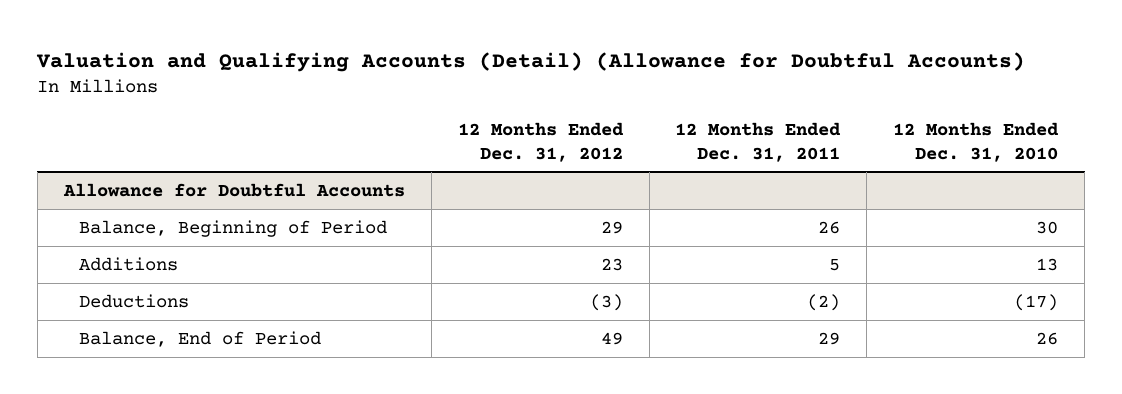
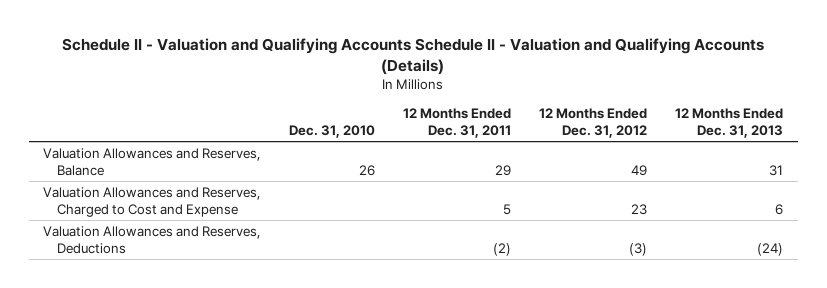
- Valuation and Qualifying Accounts (Detail) (Allowance for Doubtful Accounts)
+ Schedule II - Valuation and Qualifying Accounts Schedule II - Valuation and Qualifying Accounts (Details)
- | 12 Months Ended Dec. 31, 2012 | 12 Months Ended Dec. 31, 2011 | 12 Months Ended Dec. 31, 2010
+ | Dec. 31, 2010 | 12 Months Ended Dec. 31, 2011 | 12 Months Ended Dec. 31, 2012 | 12 Months Ended Dec. 31, 2013
- Allowance for Doubtful Accounts
- Balance, Beginning of Period | 29 | 26 | 30
- Additions | 23 | 5 | 13
- Deductions | (3) | (2) | (17)
- Balance, End of Period | 49 | 29 | 26
+ Valuation Allowances and Reserves, Balance | 26 | 29 | 49 | 31
+ Valuation Allowances and Reserves, Charged to Cost and Expense | | 5 | 23 | 6
+ Valuation Allowances and Reserves, Deductions | | (2) | (3) | (24)

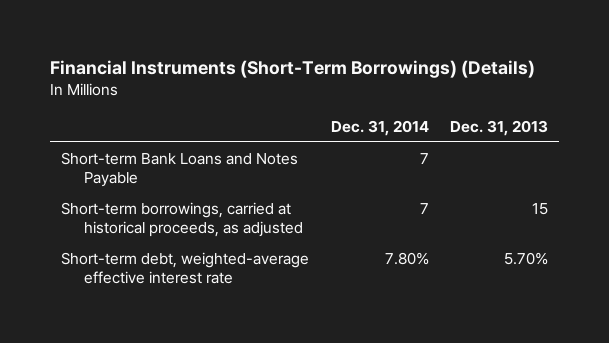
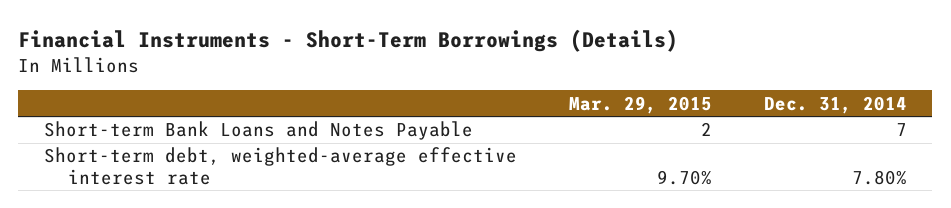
- Financial Instruments (Short-Term Borrowings) (Details)
+ Financial Instruments - Short-Term Borrowings (Details)
- | Dec. 31, 2014 | Dec. 31, 2013
+ | Mar. 29, 2015 | Dec. 31, 2014
- Short-term borrowings, carried at historical proceeds, as adjusted | 7 | 15

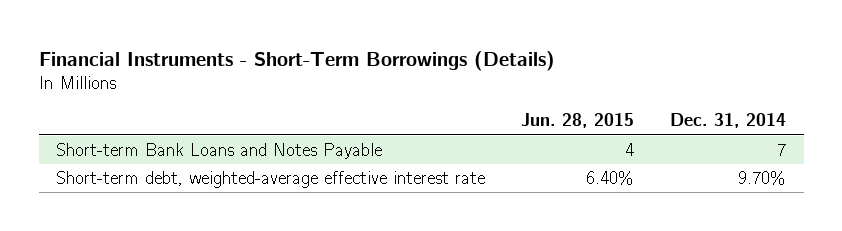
- | Mar. 29, 2015 | Dec. 31, 2014
+ | Jun. 28, 2015 | Dec. 31, 2014
- Short-term debt, weighted-average effective interest rate | 9.70% | 7.80%
+ Short-term debt, weighted-average effective interest rate | 6.40% | 9.70%

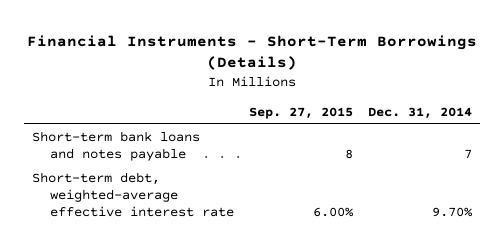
- | Jun. 28, 2015 | Dec. 31, 2014
+ | Sep. 27, 2015 | Dec. 31, 2014
- Short-term Bank Loans and Notes Payable | 4 | 7
+ Short-term bank loans and notes payable | 8 | 7

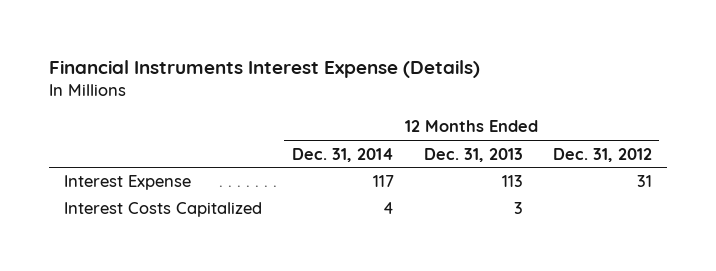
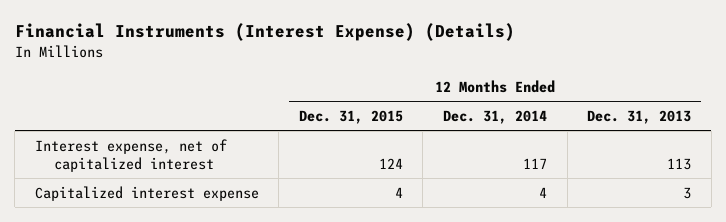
- Financial Instruments Interest Expense (Details)
+ Financial Instruments (Interest Expense) (Details)
- | 12 Months Ended Dec. 31, 2014 | 12 Months Ended Dec. 31, 2013 | 12 Months Ended Dec. 31, 2012
+ | 12 Months Ended Dec. 31, 2015 | 12 Months Ended Dec. 31, 2014 | 12 Months Ended Dec. 31, 2013
- Interest Expense | 117 | 113 | 31
- Interest Costs Capitalized | 4 | 3 |
+ Interest expense, net of capitalized interest | 124 | 117 | 113
+ Capitalized interest expense | 4 | 4 | 3

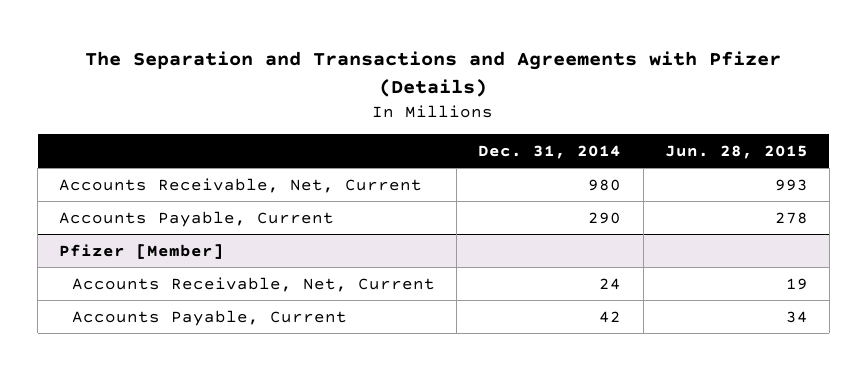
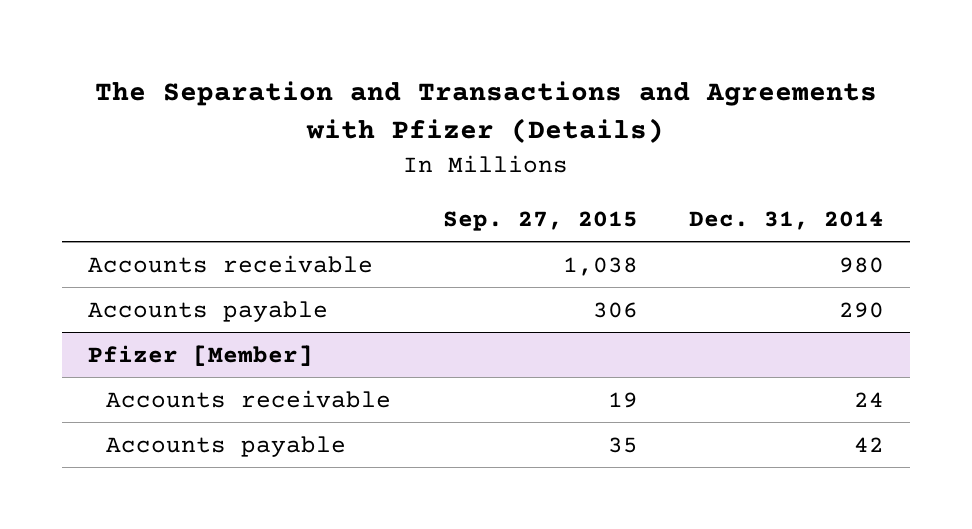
- | Dec. 31, 2014 | Jun. 28, 2015
+ | Sep. 27, 2015 | Dec. 31, 2014
- Accounts Receivable, Net, Current | 980 | 993
- Accounts Payable, Current | 290 | 278
+ Accounts receivable | 1,038 | 980
+ Accounts payable | 306 | 290
@ Pfizer [Member]
- Accounts Receivable, Net, Current | 24 | 19
- Accounts Payable, Current | 42 | 34
+ Accounts receivable | 19 | 24
+ Accounts payable | 35 | 42

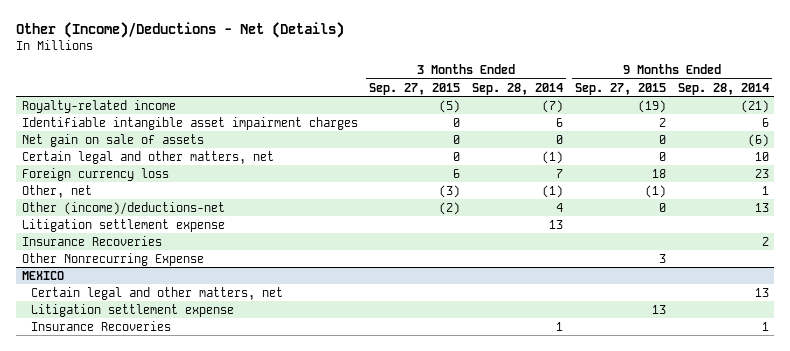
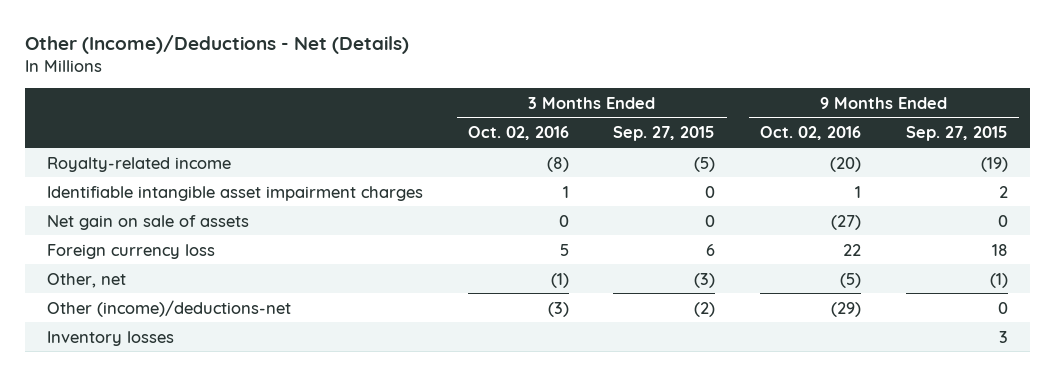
- | 3 Months Ended Sep. 27, 2015 | 3 Months Ended Sep. 28, 2014 | 9 Months Ended Sep. 27, 2015 | 9 Months Ended Sep. 28, 2014
+ | 3 Months Ended Oct. 02, 2016 | 3 Months Ended Sep. 27, 2015 | 9 Months Ended Oct. 02, 2016 | 9 Months Ended Sep. 27, 2015
- Certain legal and other matters, net | 0 | (1) | 0 | 10
- Litigation settlement expense | | 13 | |
- Insurance Recoveries | | | | 2
- Other Nonrecurring Expense | | | 3 |
- MEXICO
- Certain legal and other matters, net | | | | 13
- Litigation settlement expense | | | 13 |
- Insurance Recoveries | | 1 | | 1
+ Inventory losses | | | | 3

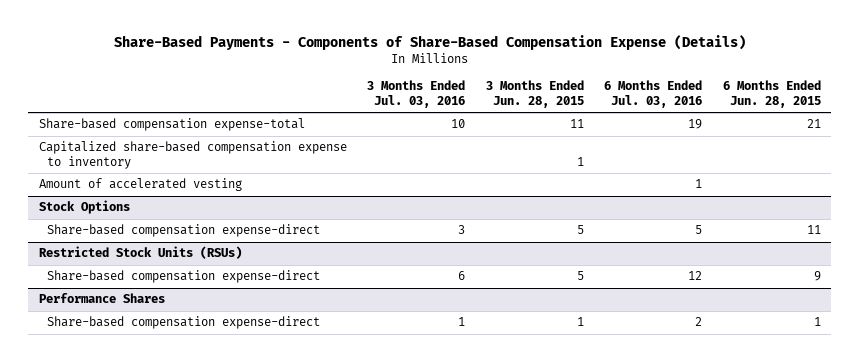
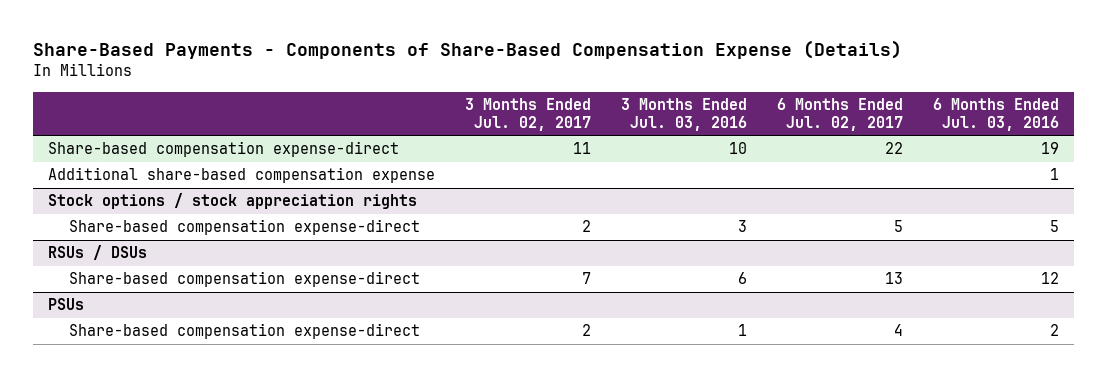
- | 3 Months Ended Jul. 03, 2016 | 3 Months Ended Jun. 28, 2015 | 6 Months Ended Jul. 03, 2016 | 6 Months Ended Jun. 28, 2015
+ | 3 Months Ended Jul. 02, 2017 | 3 Months Ended Jul. 03, 2016 | 6 Months Ended Jul. 02, 2017 | 6 Months Ended Jul. 03, 2016
- Share-based compensation expense-total | 10 | 11 | 19 | 21
- Capitalized share-based compensation expense to inventory | | 1 | |
- Amount of accelerated vesting | | | 1 |
- Stock Options
+ Share-based compensation expense-direct | 11 | 10 | 22 | 19
+ Additional share-based compensation expense | | | | 1
+ Stock options / stock appreciation rights
- Restricted Stock Units (RSUs)
+ RSUs / DSUs
- Performance Shares
+ PSUs

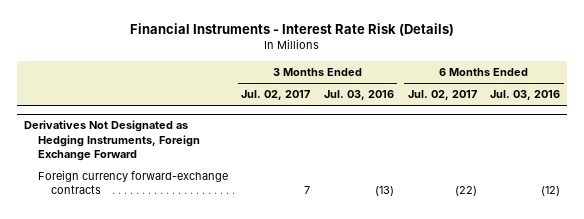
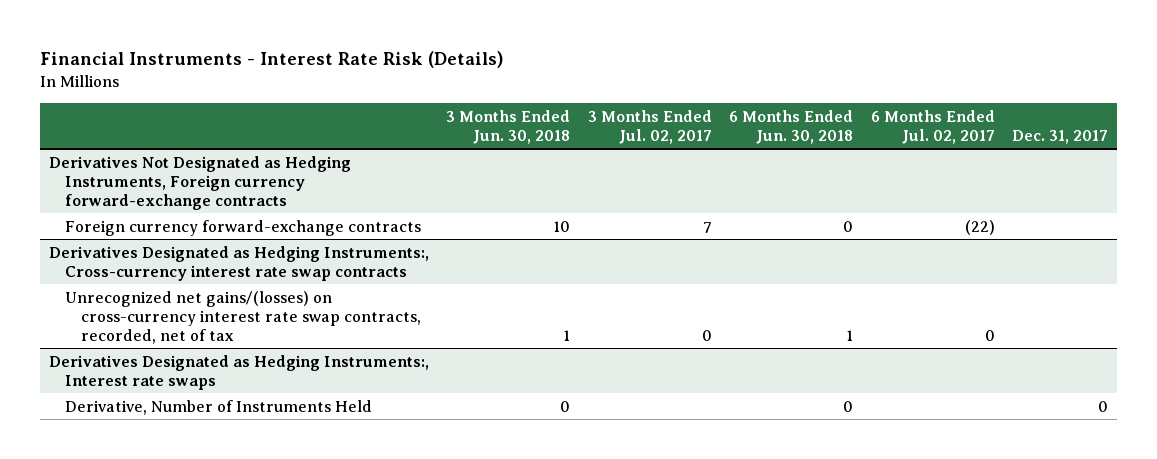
- | 3 Months Ended Jul. 02, 2017 | 3 Months Ended Jul. 03, 2016 | 6 Months Ended Jul. 02, 2017 | 6 Months Ended Jul. 03, 2016
+ | 3 Months Ended Jun. 30, 2018 | 3 Months Ended Jul. 02, 2017 | 6 Months Ended Jun. 30, 2018 | 6 Months Ended Jul. 02, 2017 | Dec. 31, 2017
- Derivatives Not Designated as Hedging Instruments, Foreign Exchange Forward
+ Derivatives Not Designated as Hedging Instruments, Foreign currency forward-exchange contracts
+ Derivatives Designated as Hedging Instruments:, Cross-currency interest rate swap contracts
+ Unrecognized net gains/(losses) on cross-currency interest rate swap contracts, recorded, net of tax | 1 | 0 | 1 | 0 |
+ Derivatives Designated as Hedging Instruments:, Interest rate swaps
+ Derivative, Number of Instruments Held | 0 | | 0 | | 0

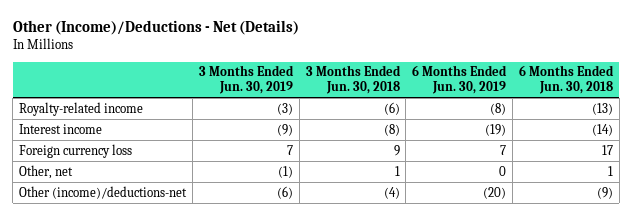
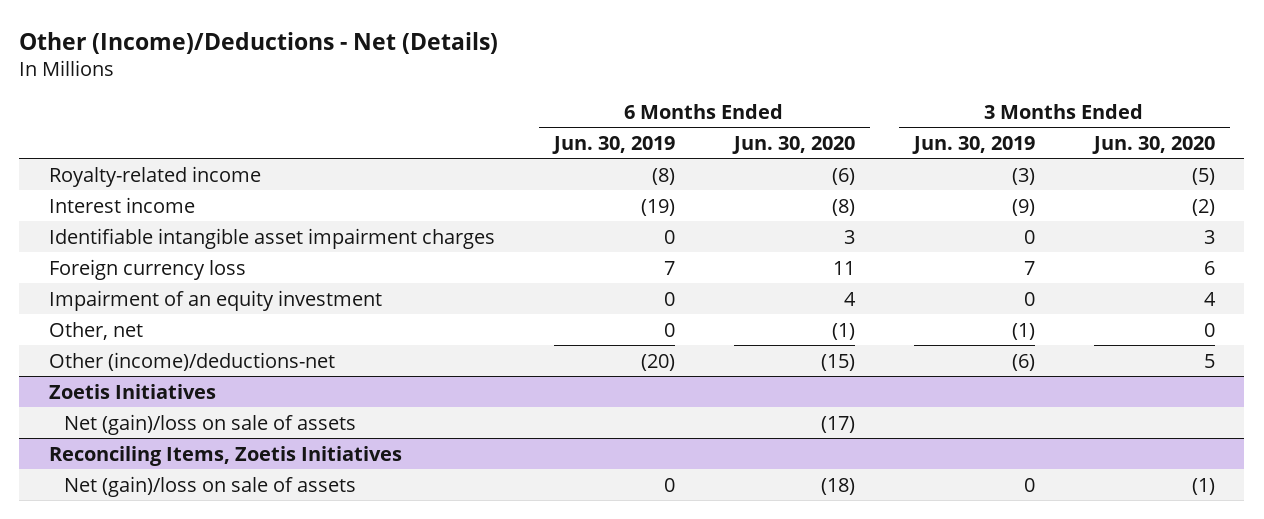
- | 3 Months Ended Jun. 30, 2019 | 3 Months Ended Jun. 30, 2018 | 6 Months Ended Jun. 30, 2019 | 6 Months Ended Jun. 30, 2018
+ | 6 Months Ended Jun. 30, 2019 | 6 Months Ended Jun. 30, 2020 | 3 Months Ended Jun. 30, 2019 | 3 Months Ended Jun. 30, 2020
+ Identifiable intangible asset impairment charges | 0 | 3 | 0 | 3
+ Impairment of an equity investment | 0 | 4 | 0 | 4
+ Zoetis Initiatives
+ Net (gain)/loss on sale of assets | | (17) | |
+ Reconciling Items, Zoetis Initiatives
+ Net (gain)/loss on sale of assets | 0 | (18) | 0 | (1)

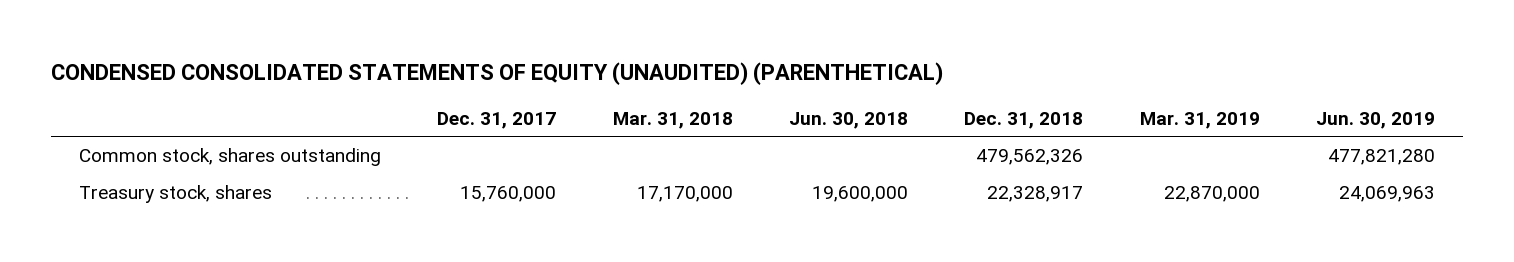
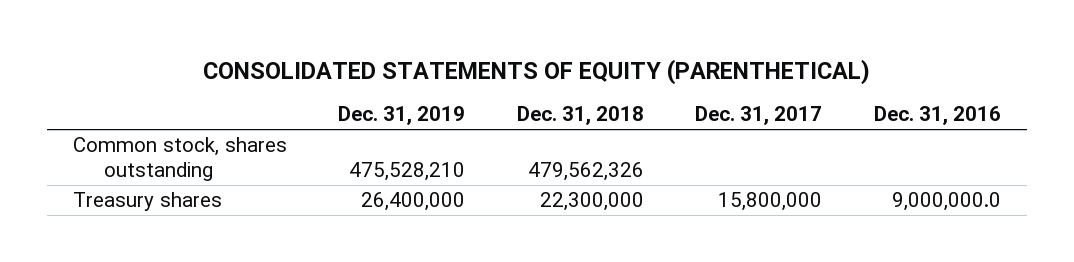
- CONDENSED CONSOLIDATED STATEMENTS OF EQUITY (UNAUDITED) (PARENTHETICAL)
+ CONSOLIDATED STATEMENTS OF EQUITY (PARENTHETICAL)
- | Dec. 31, 2017 | Mar. 31, 2018 | Jun. 30, 2018 | Dec. 31, 2018 | Mar. 31, 2019 | Jun. 30, 2019
+ | Dec. 31, 2019 | Dec. 31, 2018 | Dec. 31, 2017 | Dec. 31, 2016
- Treasury stock, shares | 15,760,000 | 17,170,000 | 19,600,000 | 22,328,917 | 22,870,000 | 24,069,963
+ Treasury shares | 26,400,000 | 22,300,000 | 15,800,000 | 9,000,000.0

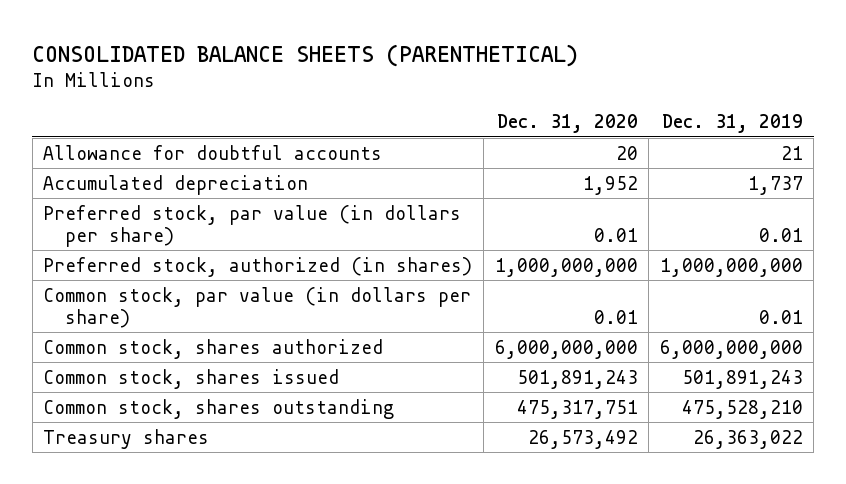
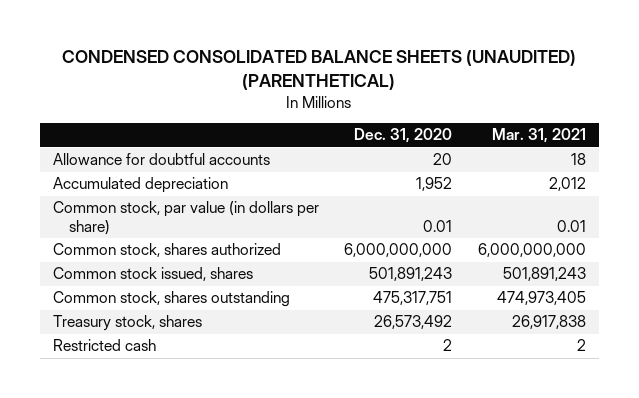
- CONSOLIDATED BALANCE SHEETS (PARENTHETICAL)
+ CONDENSED CONSOLIDATED BALANCE SHEETS (UNAUDITED) (PARENTHETICAL)
- | Dec. 31, 2020 | Dec. 31, 2019
+ | Dec. 31, 2020 | Mar. 31, 2021
- Preferred stock, par value (in dollars per share) | 0.01 | 0.01
- Preferred stock, authorized (in shares) | 1,000,000,000 | 1,000,000,000
- Common stock, shares issued | 501,891,243 | 501,891,243
+ Common stock issued, shares | 501,891,243 | 501,891,243
- Treasury shares | 26,573,492 | 26,363,022
+ Treasury stock, shares | 26,573,492 | 26,917,838
+ Restricted cash | 2 | 2

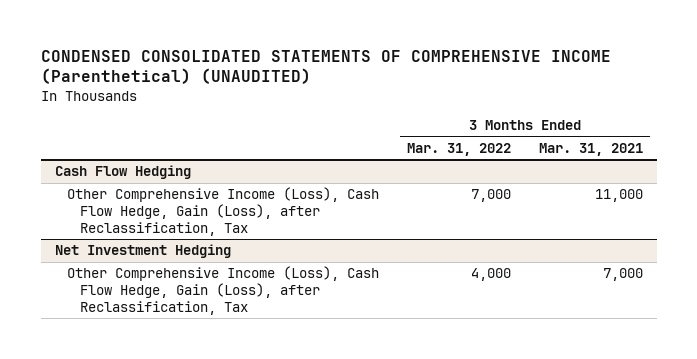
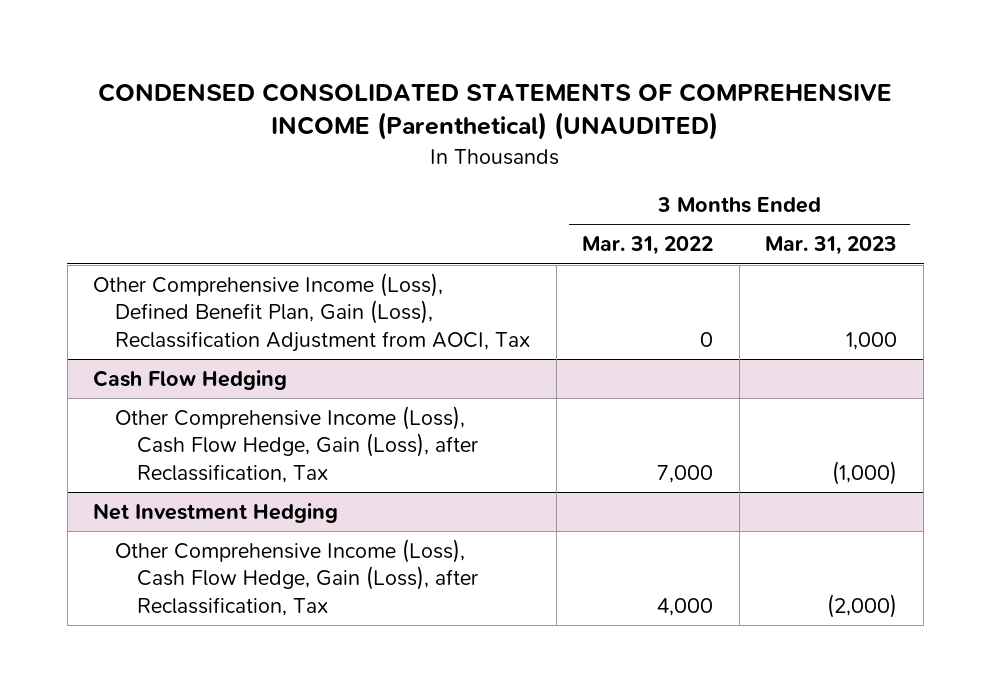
- | 3 Months Ended Mar. 31, 2022 | 3 Months Ended Mar. 31, 2021
+ | 3 Months Ended Mar. 31, 2022 | 3 Months Ended Mar. 31, 2023
+ Other Comprehensive Income (Loss), Defined Benefit Plan, Gain (Loss), Reclassification Adjustment from AOCI, Tax | 0 | 1,000

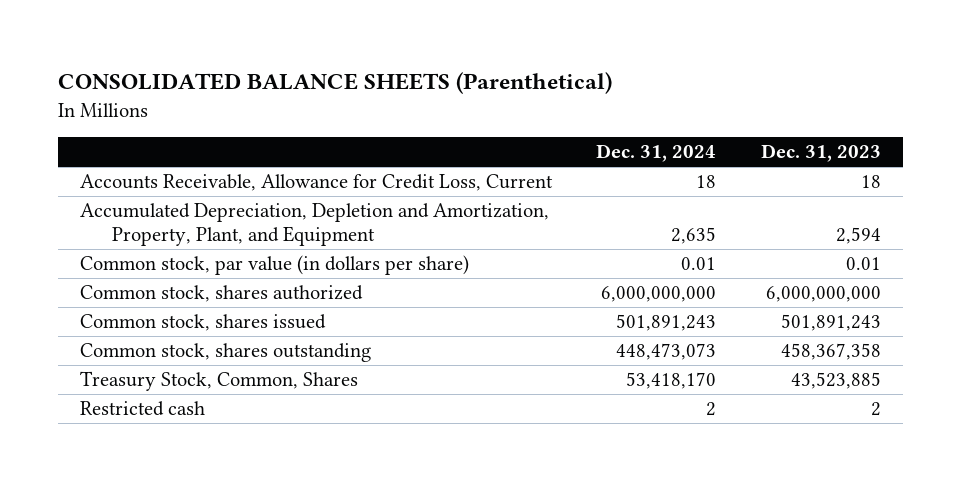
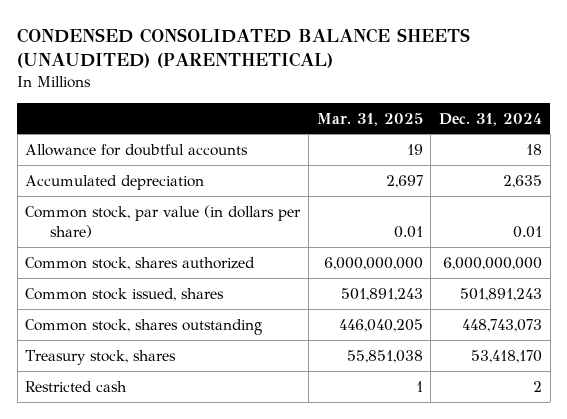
- CONSOLIDATED BALANCE SHEETS (Parenthetical)
+ CONDENSED CONSOLIDATED BALANCE SHEETS (UNAUDITED) (PARENTHETICAL)
- | Dec. 31, 2024 | Dec. 31, 2023
+ | Mar. 31, 2025 | Dec. 31, 2024
- Accounts Receivable, Allowance for Credit Loss, Current | 18 | 18
- Accumulated Depreciation, Depletion and Amortization, Property, Plant, and Equipment | 2,635 | 2,594
+ Allowance for doubtful accounts | 19 | 18
+ Accumulated depreciation | 2,697 | 2,635
- Common stock, shares issued | 501,891,243 | 501,891,243
- Common stock, shares outstanding | 448,473,073 | 458,367,358
- Treasury Stock, Common, Shares | 53,418,170 | 43,523,885
+ Common stock issued, shares | 501,891,243 | 501,891,243
+ Common stock, shares outstanding | 446,040,205 | 448,743,073
+ Treasury stock, shares | 55,851,038 | 53,418,170

